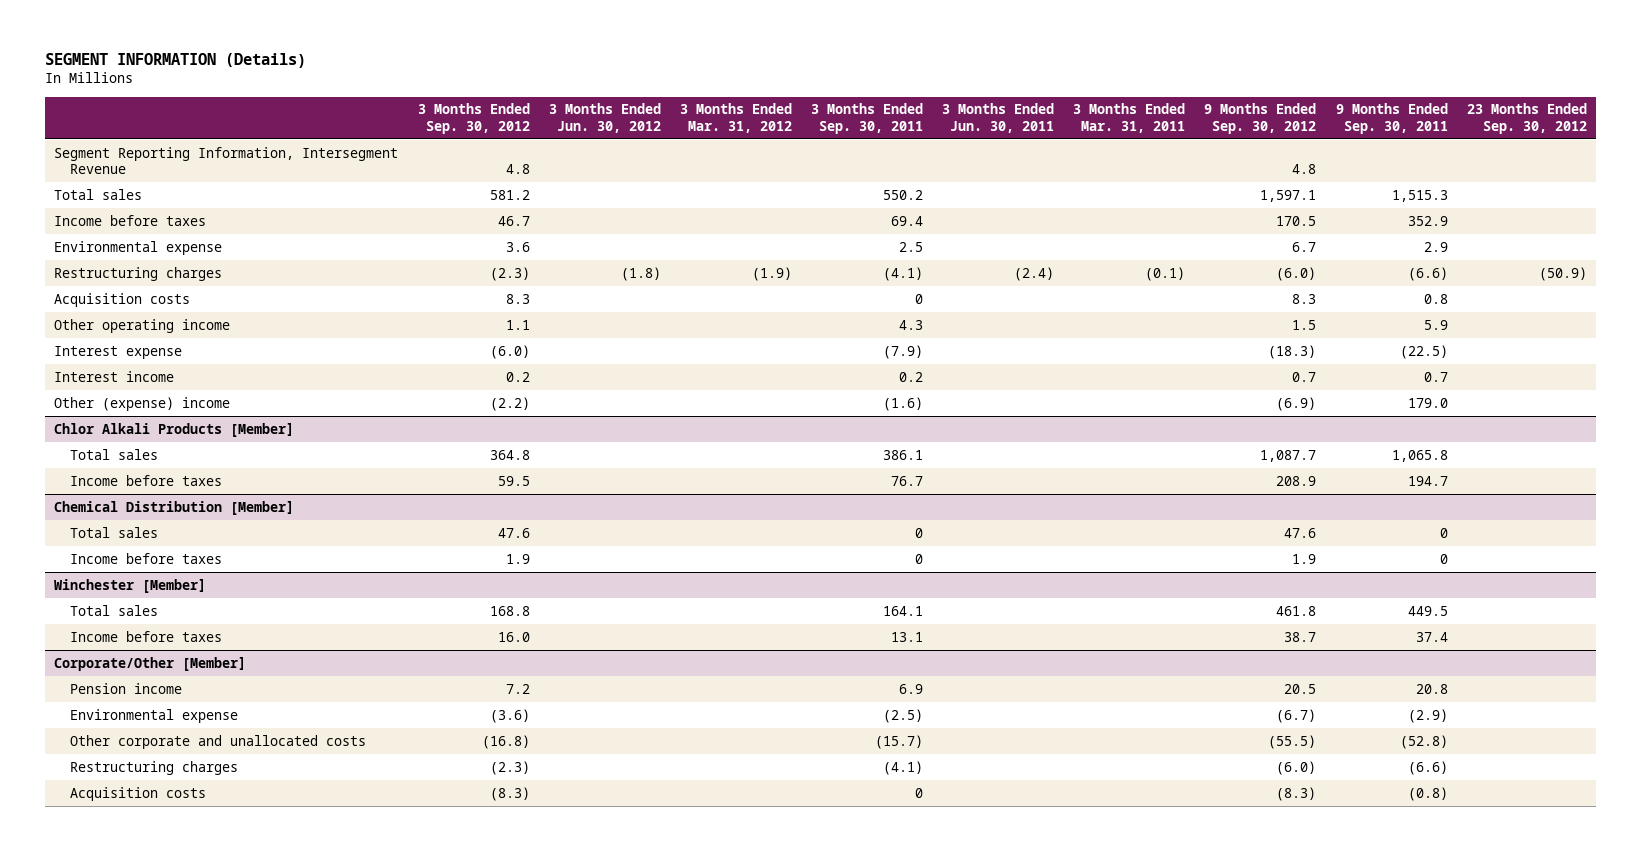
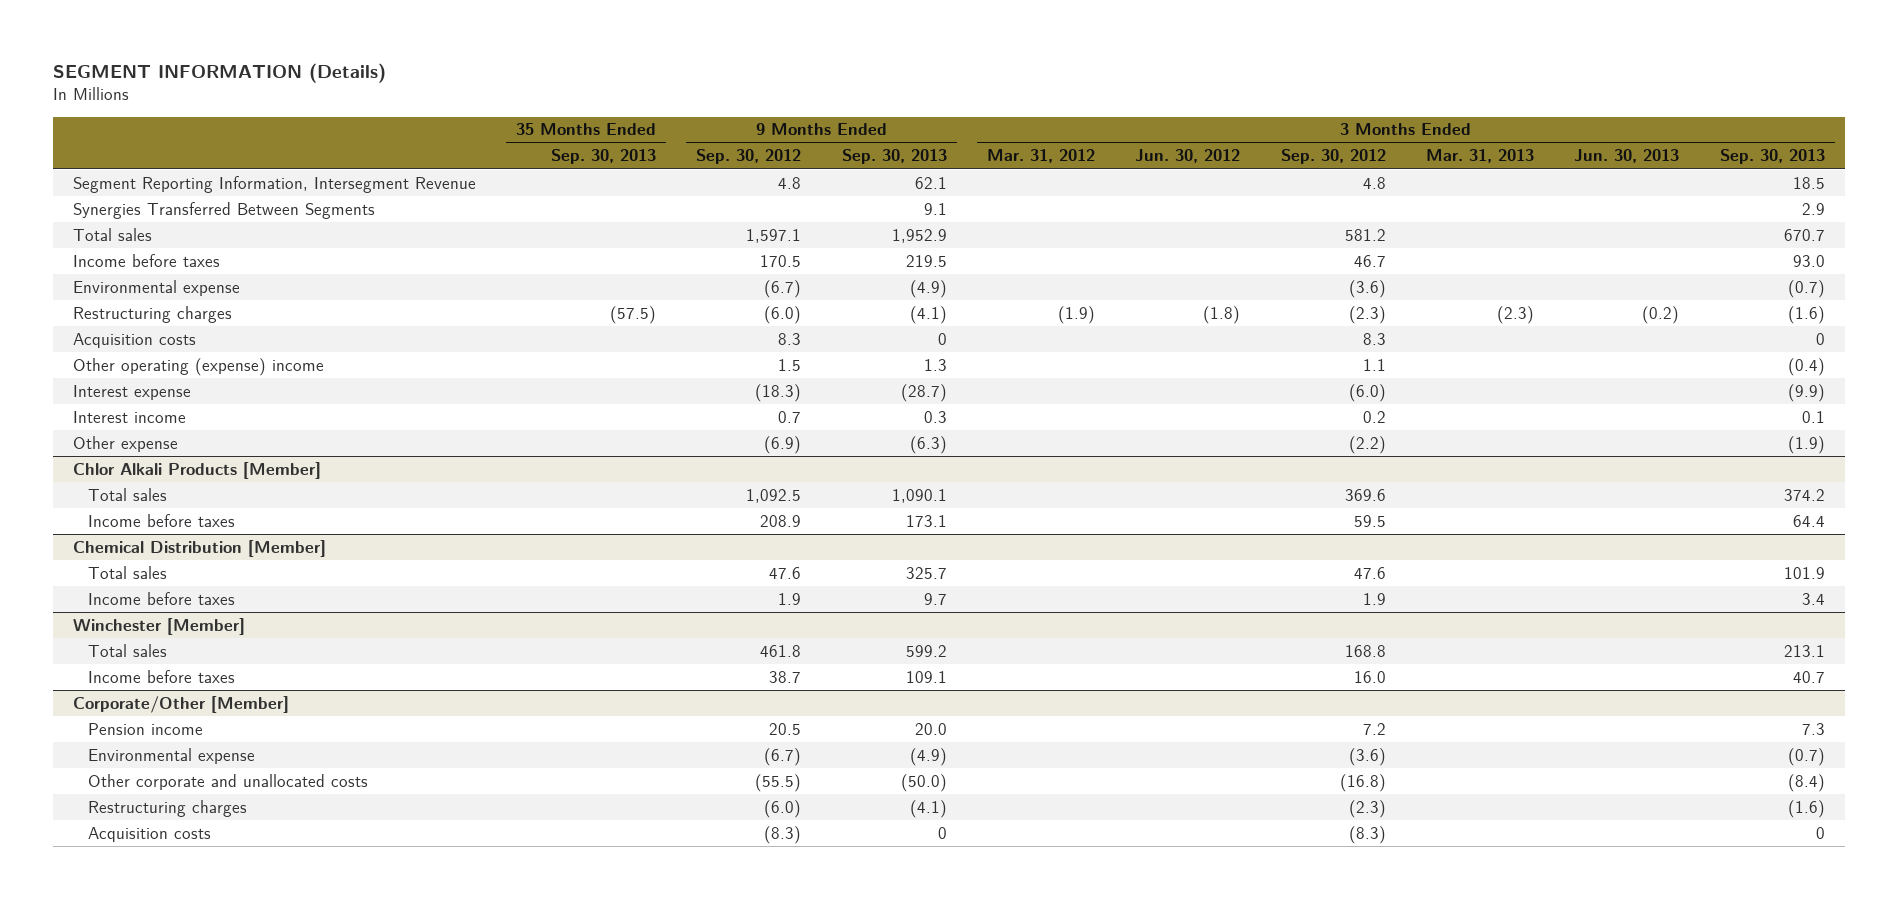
- | 3 Months Ended Sep. 30, 2012 | 3 Months Ended Jun. 30, 2012 | 3 Months Ended Mar. 31, 2012 | 3 Months Ended Sep. 30, 2011 | 3 Months Ended Jun. 30, 2011 | 3 Months Ended Mar. 31, 2011 | 9 Months Ended Sep. 30, 2012 | 9 Months Ended Sep. 30, 2011 | 23 Months Ended Sep. 30, 2012
+ | 35 Months Ended Sep. 30, 2013 | 9 Months Ended Sep. 30, 2012 | 9 Months Ended Sep. 30, 2013 | 3 Months Ended Mar. 31, 2012 | 3 Months Ended Jun. 30, 2012 | 3 Months Ended Sep. 30, 2012 | 3 Months Ended Mar. 31, 2013 | 3 Months Ended Jun. 30, 2013 | 3 Months Ended Sep. 30, 2013
+ Synergies Transferred Between Segments | | | 9.1 | | | | | | 2.9
- Environmental expense | 3.6 | | | 2.5 | | | 6.7 | 2.9 |
+ Environmental expense | | (6.7) | (4.9) | | | (3.6) | | | (0.7)
- Other operating income | 1.1 | | | 4.3 | | | 1.5 | 5.9 |
+ Other operating (expense) income | | 1.5 | 1.3 | | | 1.1 | | | (0.4)
- Other (expense) income | (2.2) | | | (1.6) | | | (6.9) | 179.0 |
+ Other expense | | (6.9) | (6.3) | | | (2.2) | | | (1.9)
@ Chlor Alkali Products [Member]
- Total sales | 364.8 | | | 386.1 | | | 1,087.7 | 1,065.8 |
+ Total sales | | 1,092.5 | 1,090.1 | | | 369.6 | | | 374.2

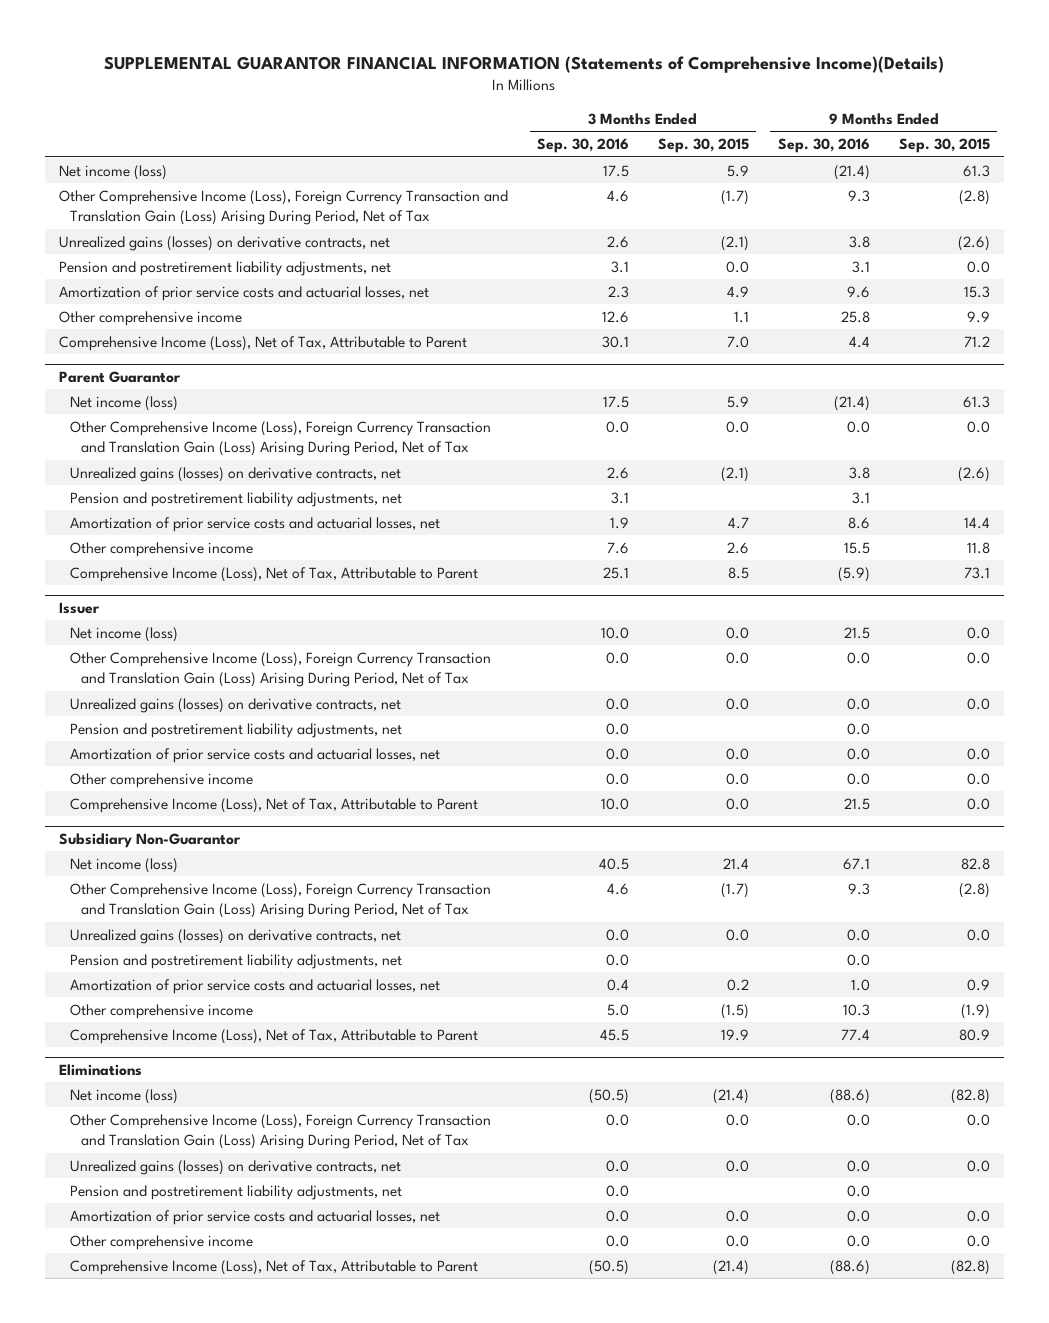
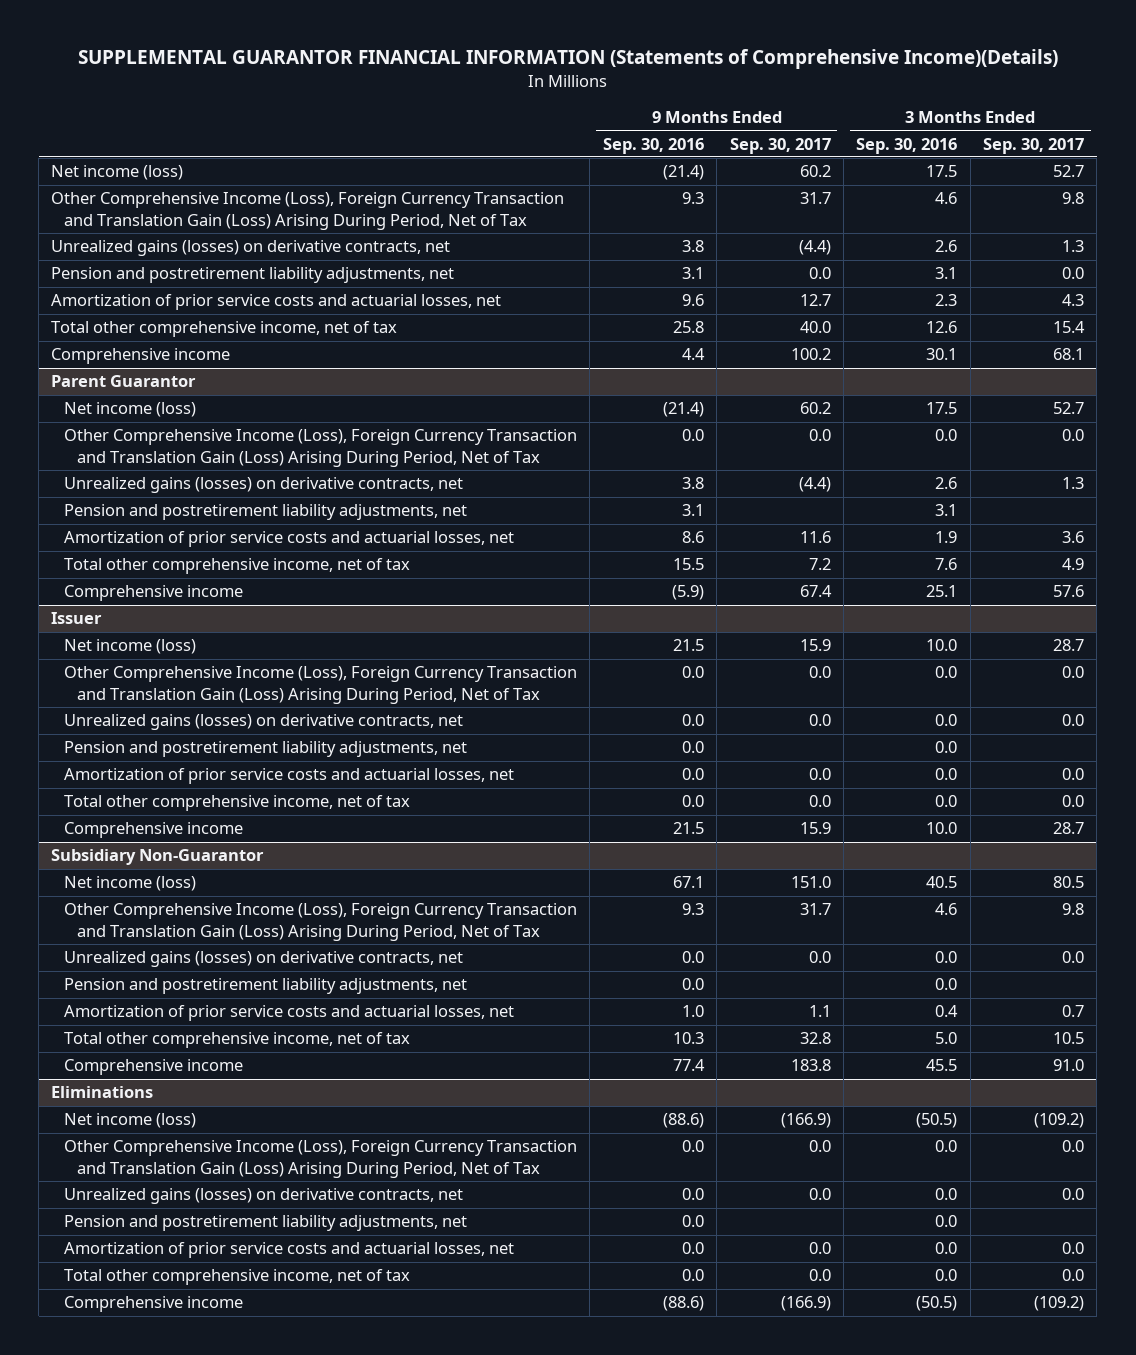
- | 3 Months Ended Sep. 30, 2016 | 3 Months Ended Sep. 30, 2015 | 9 Months Ended Sep. 30, 2016 | 9 Months Ended Sep. 30, 2015
+ | 9 Months Ended Sep. 30, 2016 | 9 Months Ended Sep. 30, 2017 | 3 Months Ended Sep. 30, 2016 | 3 Months Ended Sep. 30, 2017
- Other comprehensive income | 12.6 | 1.1 | 25.8 | 9.9
- Comprehensive Income (Loss), Net of Tax, Attributable to Parent | 30.1 | 7.0 | 4.4 | 71.2
+ Total other comprehensive income, net of tax | 25.8 | 40.0 | 12.6 | 15.4
+ Comprehensive income | 4.4 | 100.2 | 30.1 | 68.1
@ Parent Guarantor
- Other comprehensive income | 7.6 | 2.6 | 15.5 | 11.8
- Comprehensive Income (Loss), Net of Tax, Attributable to Parent | 25.1 | 8.5 | (5.9) | 73.1
+ Total other comprehensive income, net of tax | 15.5 | 7.2 | 7.6 | 4.9
+ Comprehensive income | (5.9) | 67.4 | 25.1 | 57.6
@ Issuer
- Other comprehensive income | 0.0 | 0.0 | 0.0 | 0.0
- Comprehensive Income (Loss), Net of Tax, Attributable to Parent | 10.0 | 0.0 | 21.5 | 0.0
+ Total other comprehensive income, net of tax | 0.0 | 0.0 | 0.0 | 0.0
+ Comprehensive income | 21.5 | 15.9 | 10.0 | 28.7
@ Subsidiary Non-Guarantor
- Other comprehensive income | 5.0 | (1.5) | 10.3 | (1.9)
- Comprehensive Income (Loss), Net of Tax, Attributable to Parent | 45.5 | 19.9 | 77.4 | 80.9
+ Total other comprehensive income, net of tax | 10.3 | 32.8 | 5.0 | 10.5
+ Comprehensive income | 77.4 | 183.8 | 45.5 | 91.0
@ Eliminations
- Other comprehensive income | 0.0 | 0.0 | 0.0 | 0.0
- Comprehensive Income (Loss), Net of Tax, Attributable to Parent | (50.5) | (21.4) | (88.6) | (82.8)
+ Total other comprehensive income, net of tax | 0.0 | 0.0 | 0.0 | 0.0
+ Comprehensive income | (88.6) | (166.9) | (50.5) | (109.2)

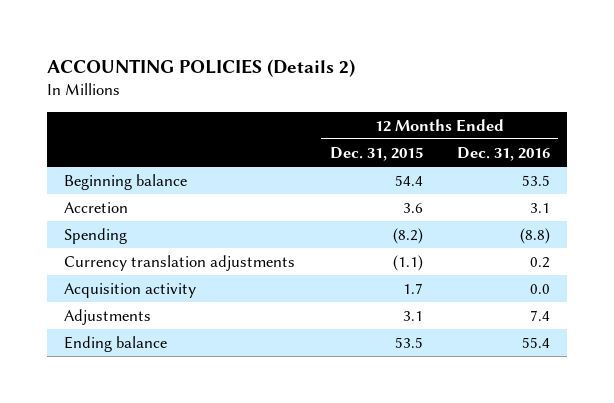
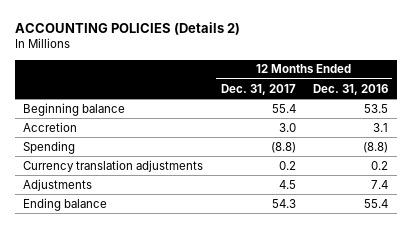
- | 12 Months Ended Dec. 31, 2015 | 12 Months Ended Dec. 31, 2016
+ | 12 Months Ended Dec. 31, 2017 | 12 Months Ended Dec. 31, 2016
- Acquisition activity | 1.7 | 0.0

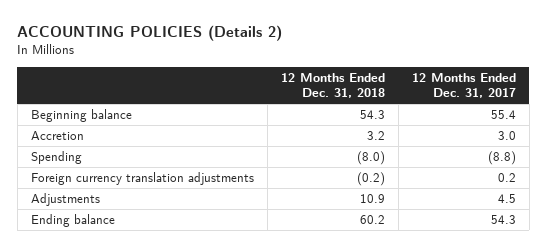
- | 12 Months Ended Dec. 31, 2017 | 12 Months Ended Dec. 31, 2016
+ | 12 Months Ended Dec. 31, 2018 | 12 Months Ended Dec. 31, 2017
- Currency translation adjustments | 0.2 | 0.2
+ Foreign currency translation adjustments | (0.2) | 0.2

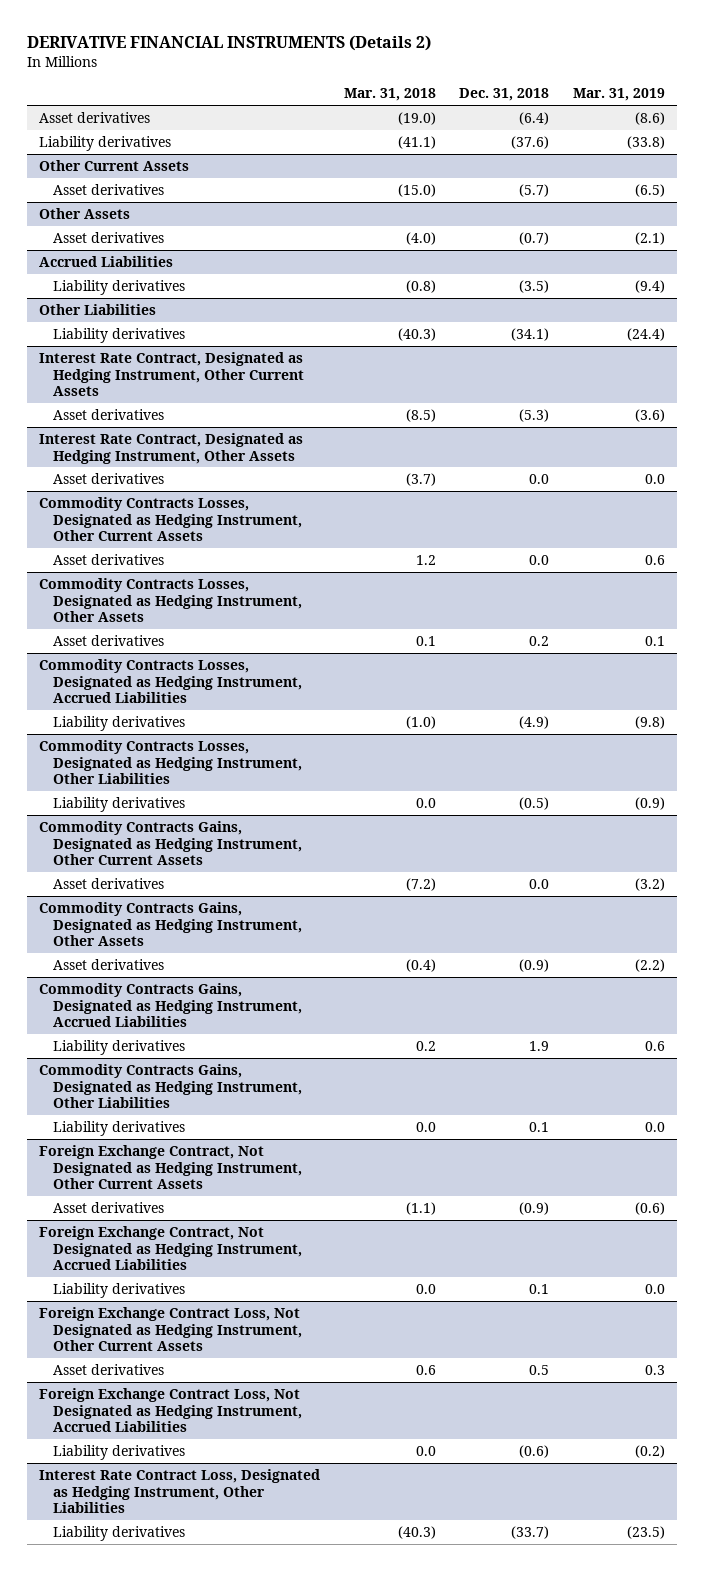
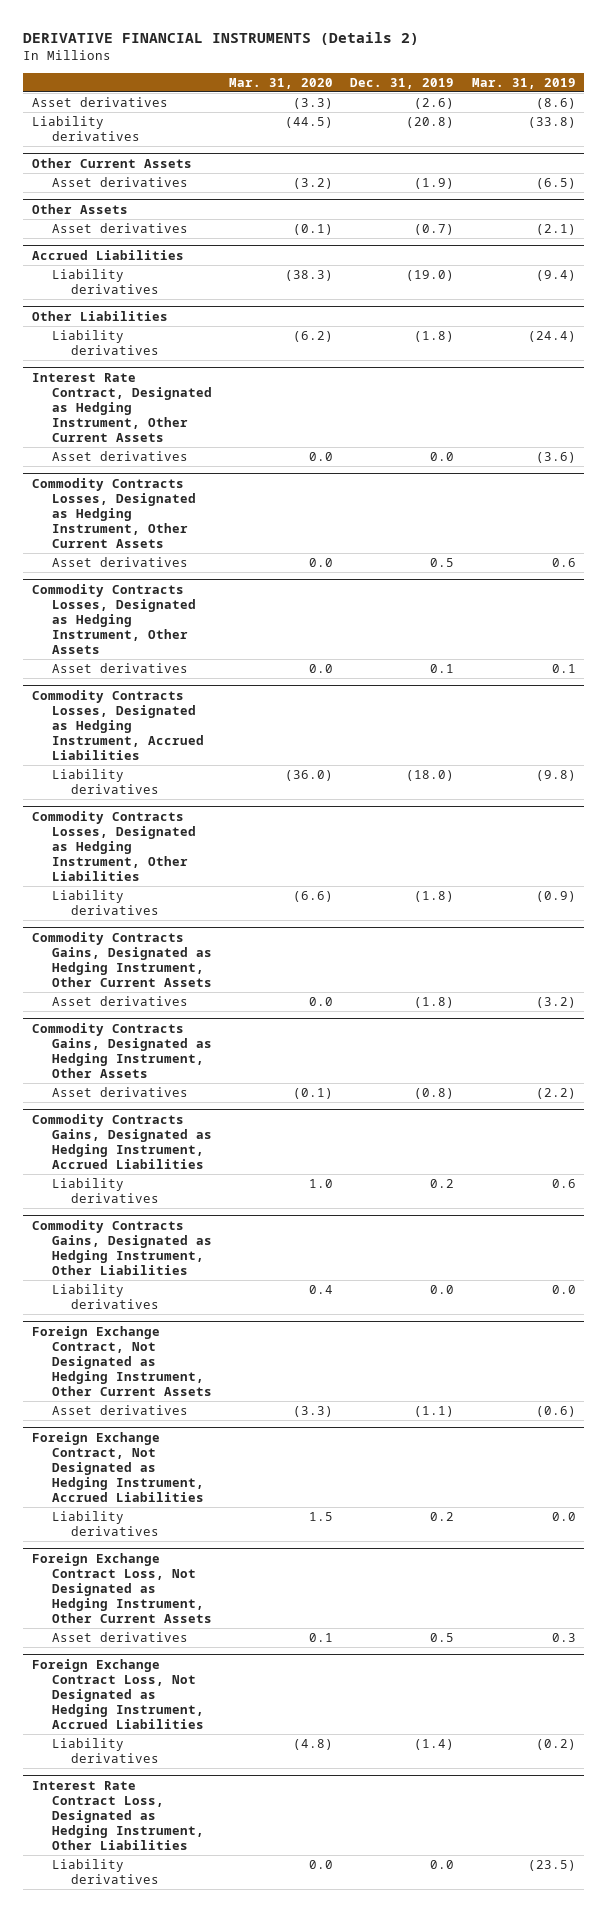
- | Mar. 31, 2018 | Dec. 31, 2018 | Mar. 31, 2019
+ | Mar. 31, 2020 | Dec. 31, 2019 | Mar. 31, 2019
- Interest Rate Contract, Designated as Hedging Instrument, Other Assets
- Asset derivatives | (3.7) | 0.0 | 0.0

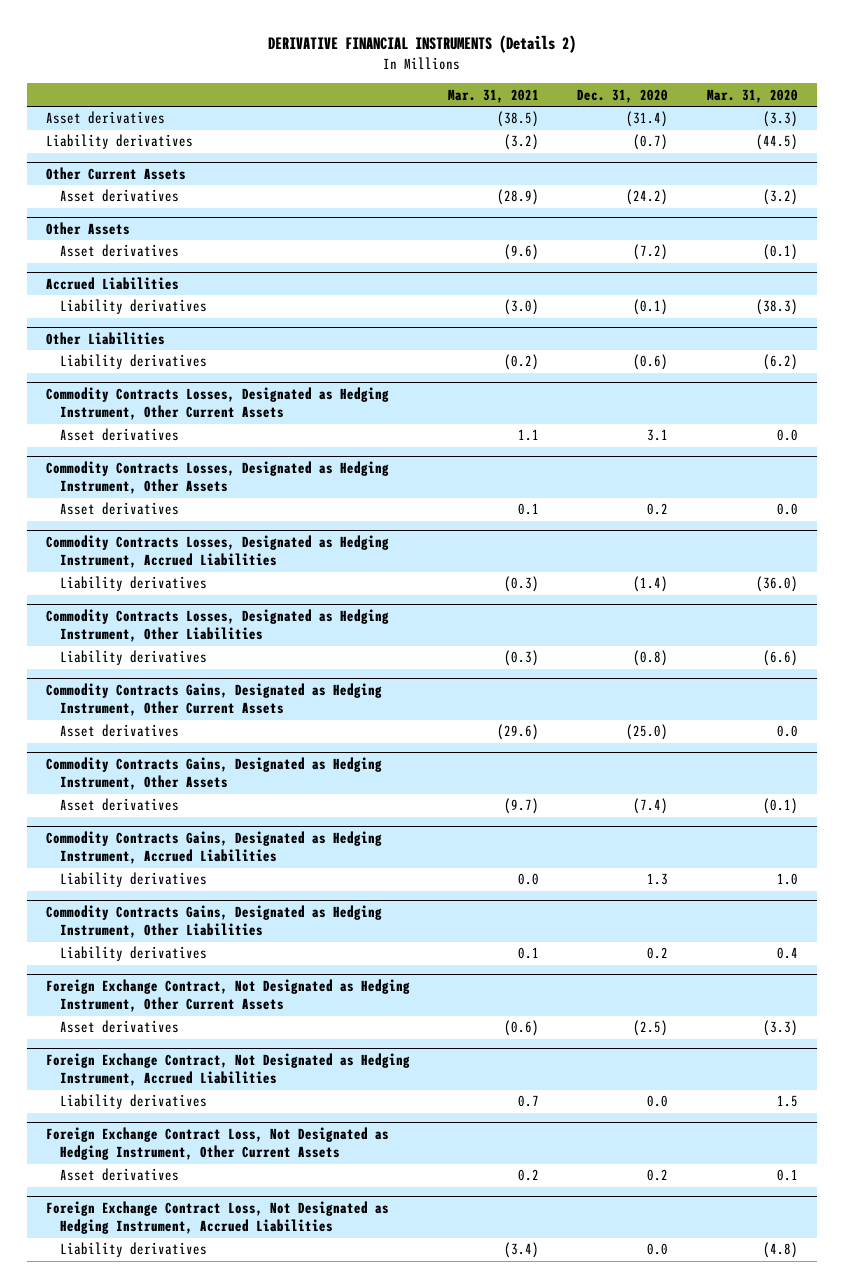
- | Mar. 31, 2020 | Dec. 31, 2019 | Mar. 31, 2019
+ | Mar. 31, 2021 | Dec. 31, 2020 | Mar. 31, 2020
- Interest Rate Contract, Designated as Hedging Instrument, Other Current Assets
- Asset derivatives | 0.0 | 0.0 | (3.6)
- Interest Rate Contract Loss, Designated as Hedging Instrument, Other Liabilities
- Liability derivatives | 0.0 | 0.0 | (23.5)

